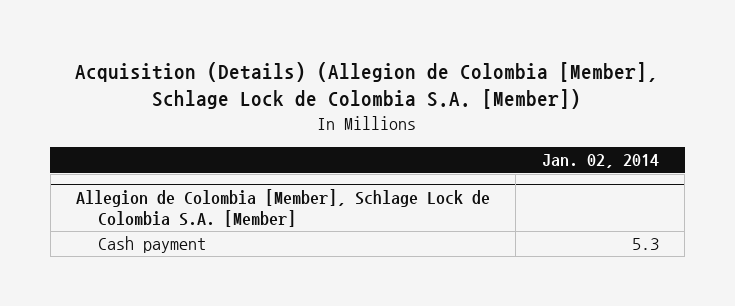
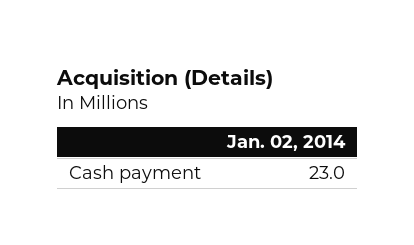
- Acquisition (Details) (Allegion de Colombia [Member], Schlage Lock de Colombia S.A. [Member])
+ Acquisition (Details)
- Allegion de Colombia [Member], Schlage Lock de Colombia S.A. [Member]
- Cash payment | 5.3
+ Cash payment | 23.0

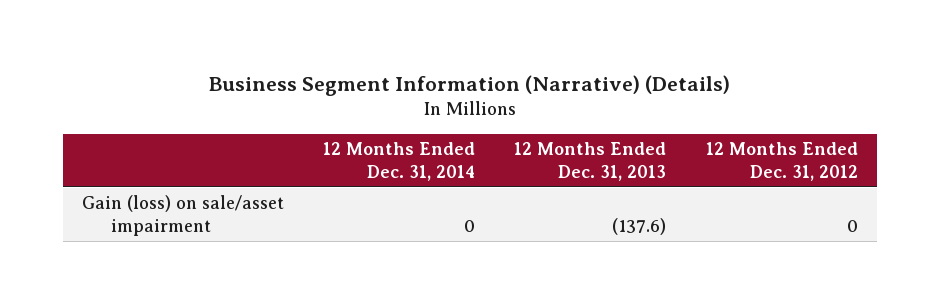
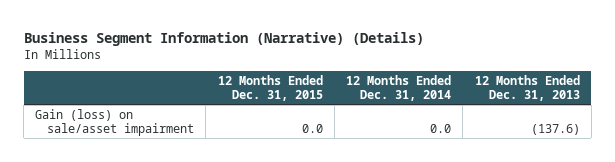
- | 12 Months Ended Dec. 31, 2014 | 12 Months Ended Dec. 31, 2013 | 12 Months Ended Dec. 31, 2012
+ | 12 Months Ended Dec. 31, 2015 | 12 Months Ended Dec. 31, 2014 | 12 Months Ended Dec. 31, 2013
- Gain (loss) on sale/asset impairment | 0 | (137.6) | 0
+ Gain (loss) on sale/asset impairment | 0.0 | 0.0 | (137.6)

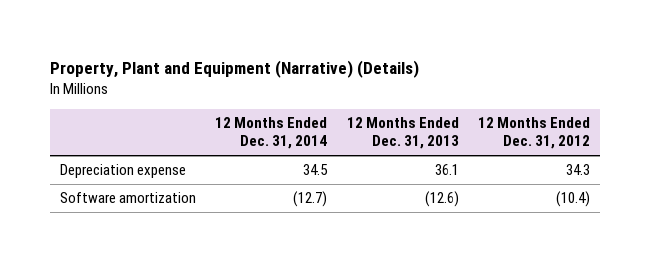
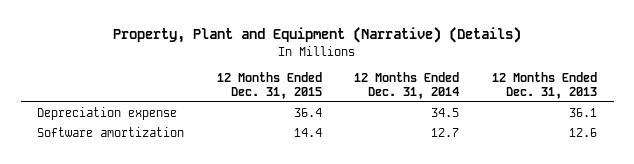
- | 12 Months Ended Dec. 31, 2014 | 12 Months Ended Dec. 31, 2013 | 12 Months Ended Dec. 31, 2012
+ | 12 Months Ended Dec. 31, 2015 | 12 Months Ended Dec. 31, 2014 | 12 Months Ended Dec. 31, 2013
- Software amortization | (12.7) | (12.6) | (10.4)
+ Software amortization | 14.4 | 12.7 | 12.6

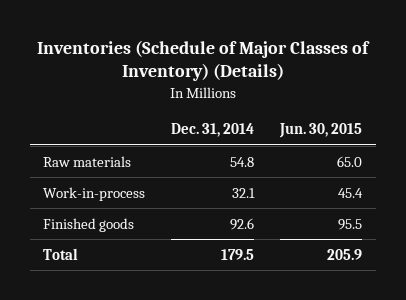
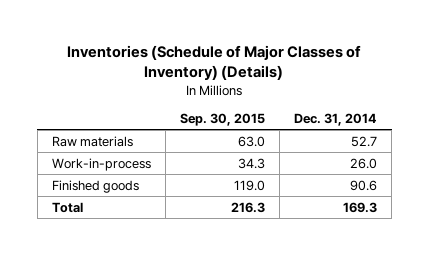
- | Dec. 31, 2014 | Jun. 30, 2015
+ | Sep. 30, 2015 | Dec. 31, 2014
- Raw materials | 54.8 | 65.0
- Work-in-process | 32.1 | 45.4
- Finished goods | 92.6 | 95.5
- Total | 179.5 | 205.9
+ Raw materials | 63.0 | 52.7
+ Work-in-process | 34.3 | 26.0
+ Finished goods | 119.0 | 90.6
+ Total | 216.3 | 169.3

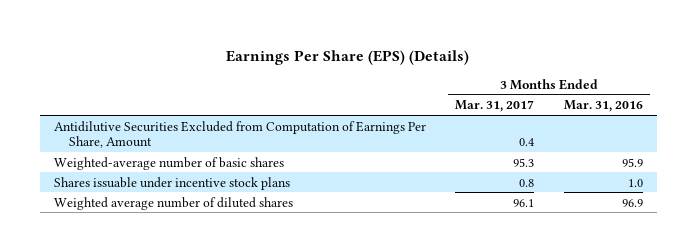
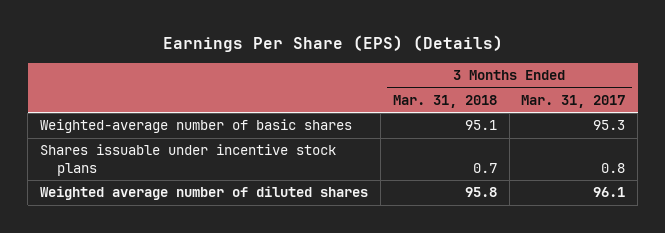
- | 3 Months Ended Mar. 31, 2017 | 3 Months Ended Mar. 31, 2016
+ | 3 Months Ended Mar. 31, 2018 | 3 Months Ended Mar. 31, 2017
- Antidilutive Securities Excluded from Computation of Earnings Per Share, Amount | 0.4 |

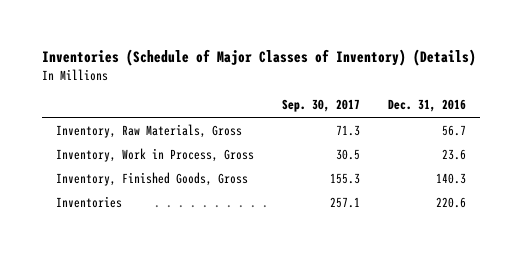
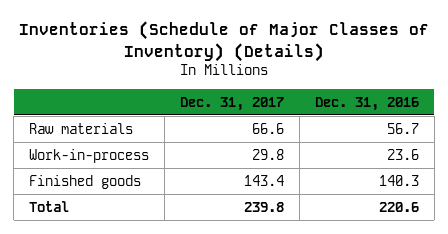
- | Sep. 30, 2017 | Dec. 31, 2016
+ | Dec. 31, 2017 | Dec. 31, 2016
- Inventory, Raw Materials, Gross | 71.3 | 56.7
- Inventory, Work in Process, Gross | 30.5 | 23.6
- Inventory, Finished Goods, Gross | 155.3 | 140.3
- Inventories | 257.1 | 220.6
+ Raw materials | 66.6 | 56.7
+ Work-in-process | 29.8 | 23.6
+ Finished goods | 143.4 | 140.3
+ Total | 239.8 | 220.6

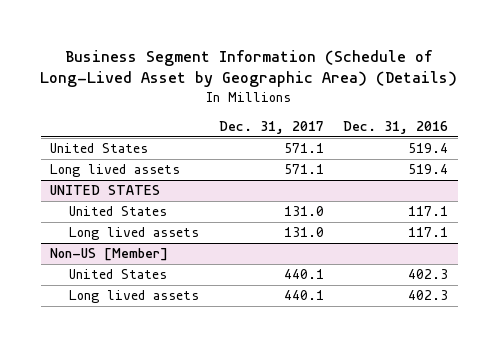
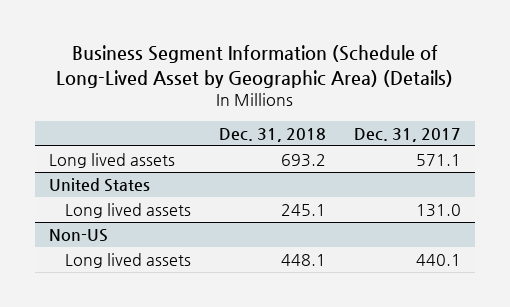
- | Dec. 31, 2017 | Dec. 31, 2016
+ | Dec. 31, 2018 | Dec. 31, 2017
- United States | 571.1 | 519.4
- UNITED STATES
- United States | 131.0 | 117.1
+ United States
- Non-US [Member]
- United States | 440.1 | 402.3
+ Non-US

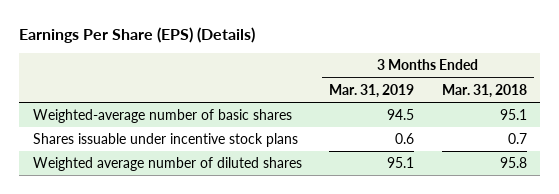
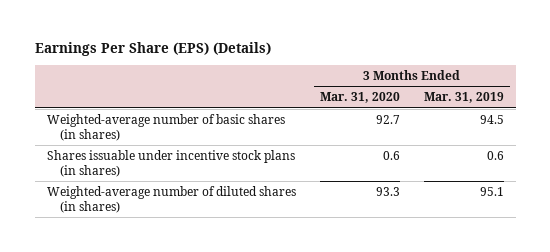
- | 3 Months Ended Mar. 31, 2019 | 3 Months Ended Mar. 31, 2018
+ | 3 Months Ended Mar. 31, 2020 | 3 Months Ended Mar. 31, 2019
- Weighted-average number of basic shares | 94.5 | 95.1
- Shares issuable under incentive stock plans | 0.6 | 0.7
- Weighted average number of diluted shares | 95.1 | 95.8
+ Weighted-average number of basic shares (in shares) | 92.7 | 94.5
+ Shares issuable under incentive stock plans (in shares) | 0.6 | 0.6
+ Weighted-average number of diluted shares (in shares) | 93.3 | 95.1

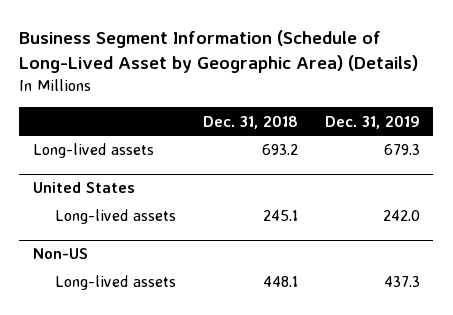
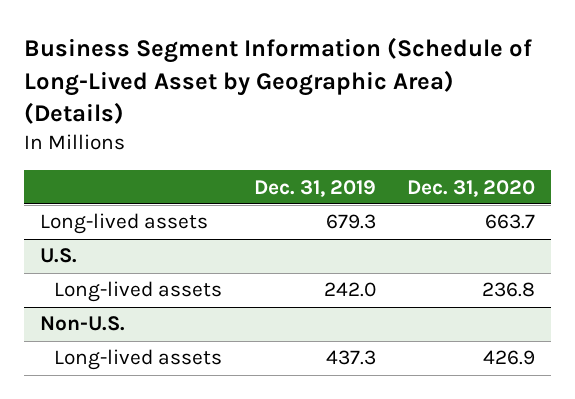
- | Dec. 31, 2018 | Dec. 31, 2019
+ | Dec. 31, 2019 | Dec. 31, 2020
- United States
+ U.S.
- Non-US
+ Non-U.S.

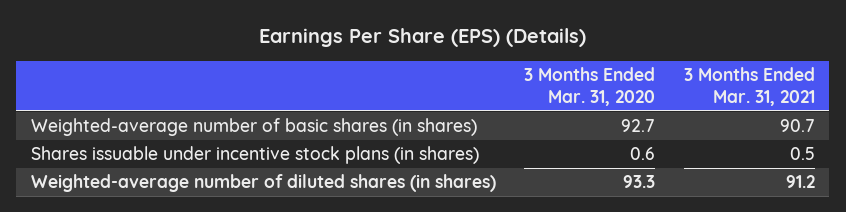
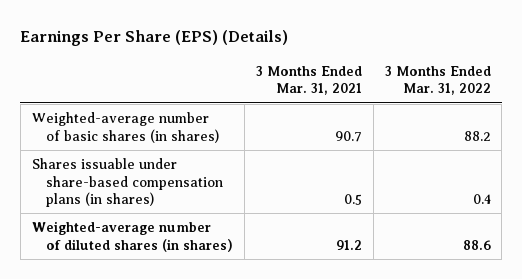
- | 3 Months Ended Mar. 31, 2020 | 3 Months Ended Mar. 31, 2021
+ | 3 Months Ended Mar. 31, 2021 | 3 Months Ended Mar. 31, 2022
- Shares issuable under incentive stock plans (in shares) | 0.6 | 0.5
+ Shares issuable under share-based compensation plans (in shares) | 0.5 | 0.4

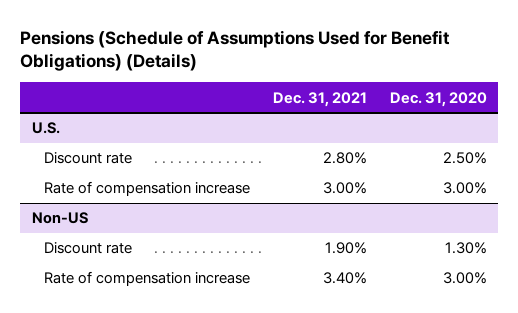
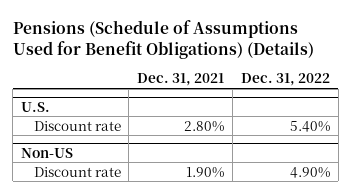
- | Dec. 31, 2021 | Dec. 31, 2020
+ | Dec. 31, 2021 | Dec. 31, 2022
@ U.S.
- Rate of compensation increase | 3.00% | 3.00%
@ Non-US
- Rate of compensation increase | 3.40% | 3.00%

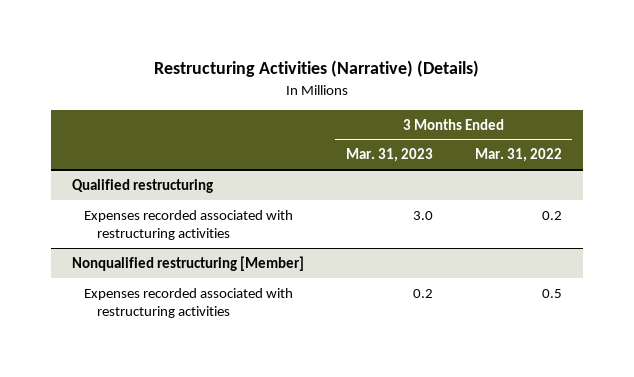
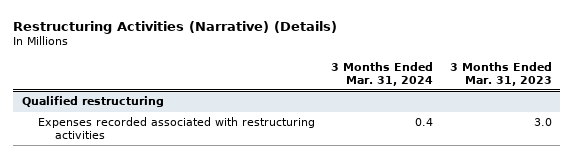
- | 3 Months Ended Mar. 31, 2023 | 3 Months Ended Mar. 31, 2022
+ | 3 Months Ended Mar. 31, 2024 | 3 Months Ended Mar. 31, 2023
- Nonqualified restructuring [Member]
- Expenses recorded associated with restructuring activities | 0.2 | 0.5

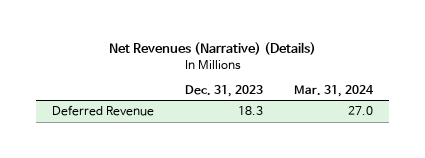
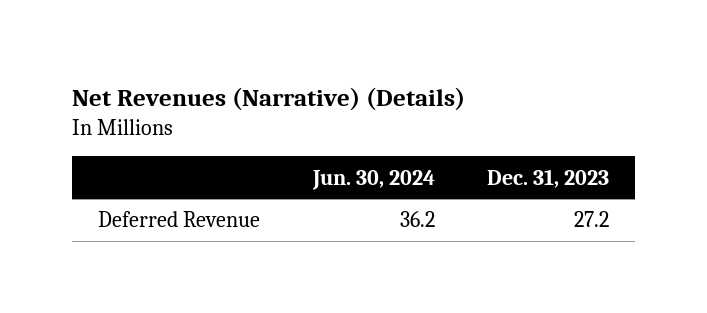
- | Dec. 31, 2023 | Mar. 31, 2024
+ | Jun. 30, 2024 | Dec. 31, 2023
- Deferred Revenue | 18.3 | 27.0
+ Deferred Revenue | 36.2 | 27.2

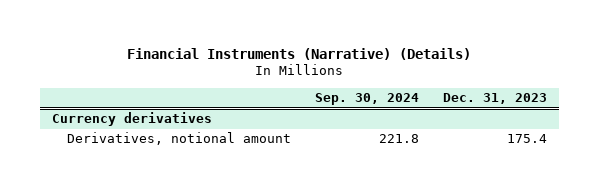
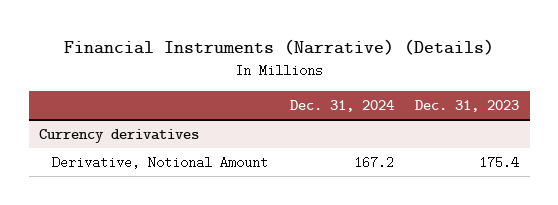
- | Sep. 30, 2024 | Dec. 31, 2023
+ | Dec. 31, 2024 | Dec. 31, 2023
@ Currency derivatives
- Derivatives, notional amount | 221.8 | 175.4
+ Derivative, Notional Amount | 167.2 | 175.4

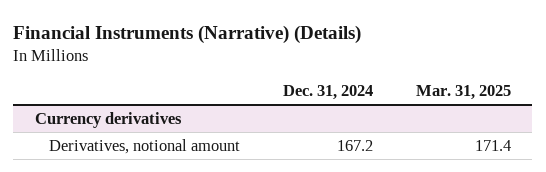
- | Dec. 31, 2024 | Dec. 31, 2023
+ | Dec. 31, 2024 | Mar. 31, 2025
@ Currency derivatives
- Derivative, Notional Amount | 167.2 | 175.4
+ Derivatives, notional amount | 167.2 | 171.4

